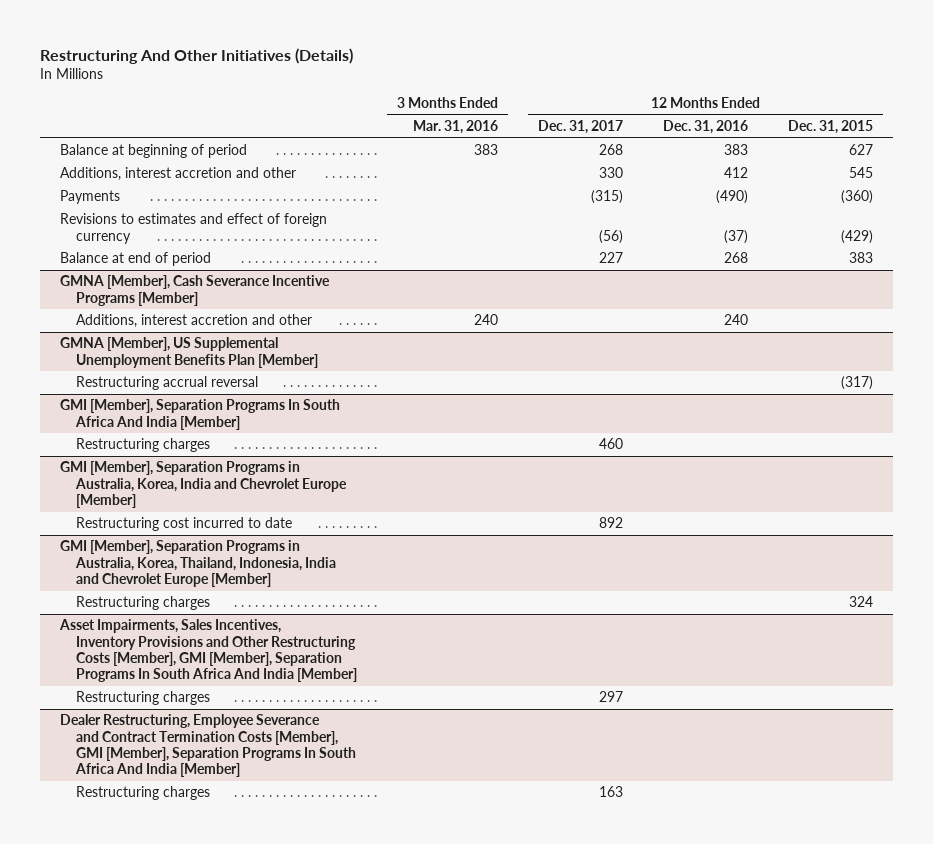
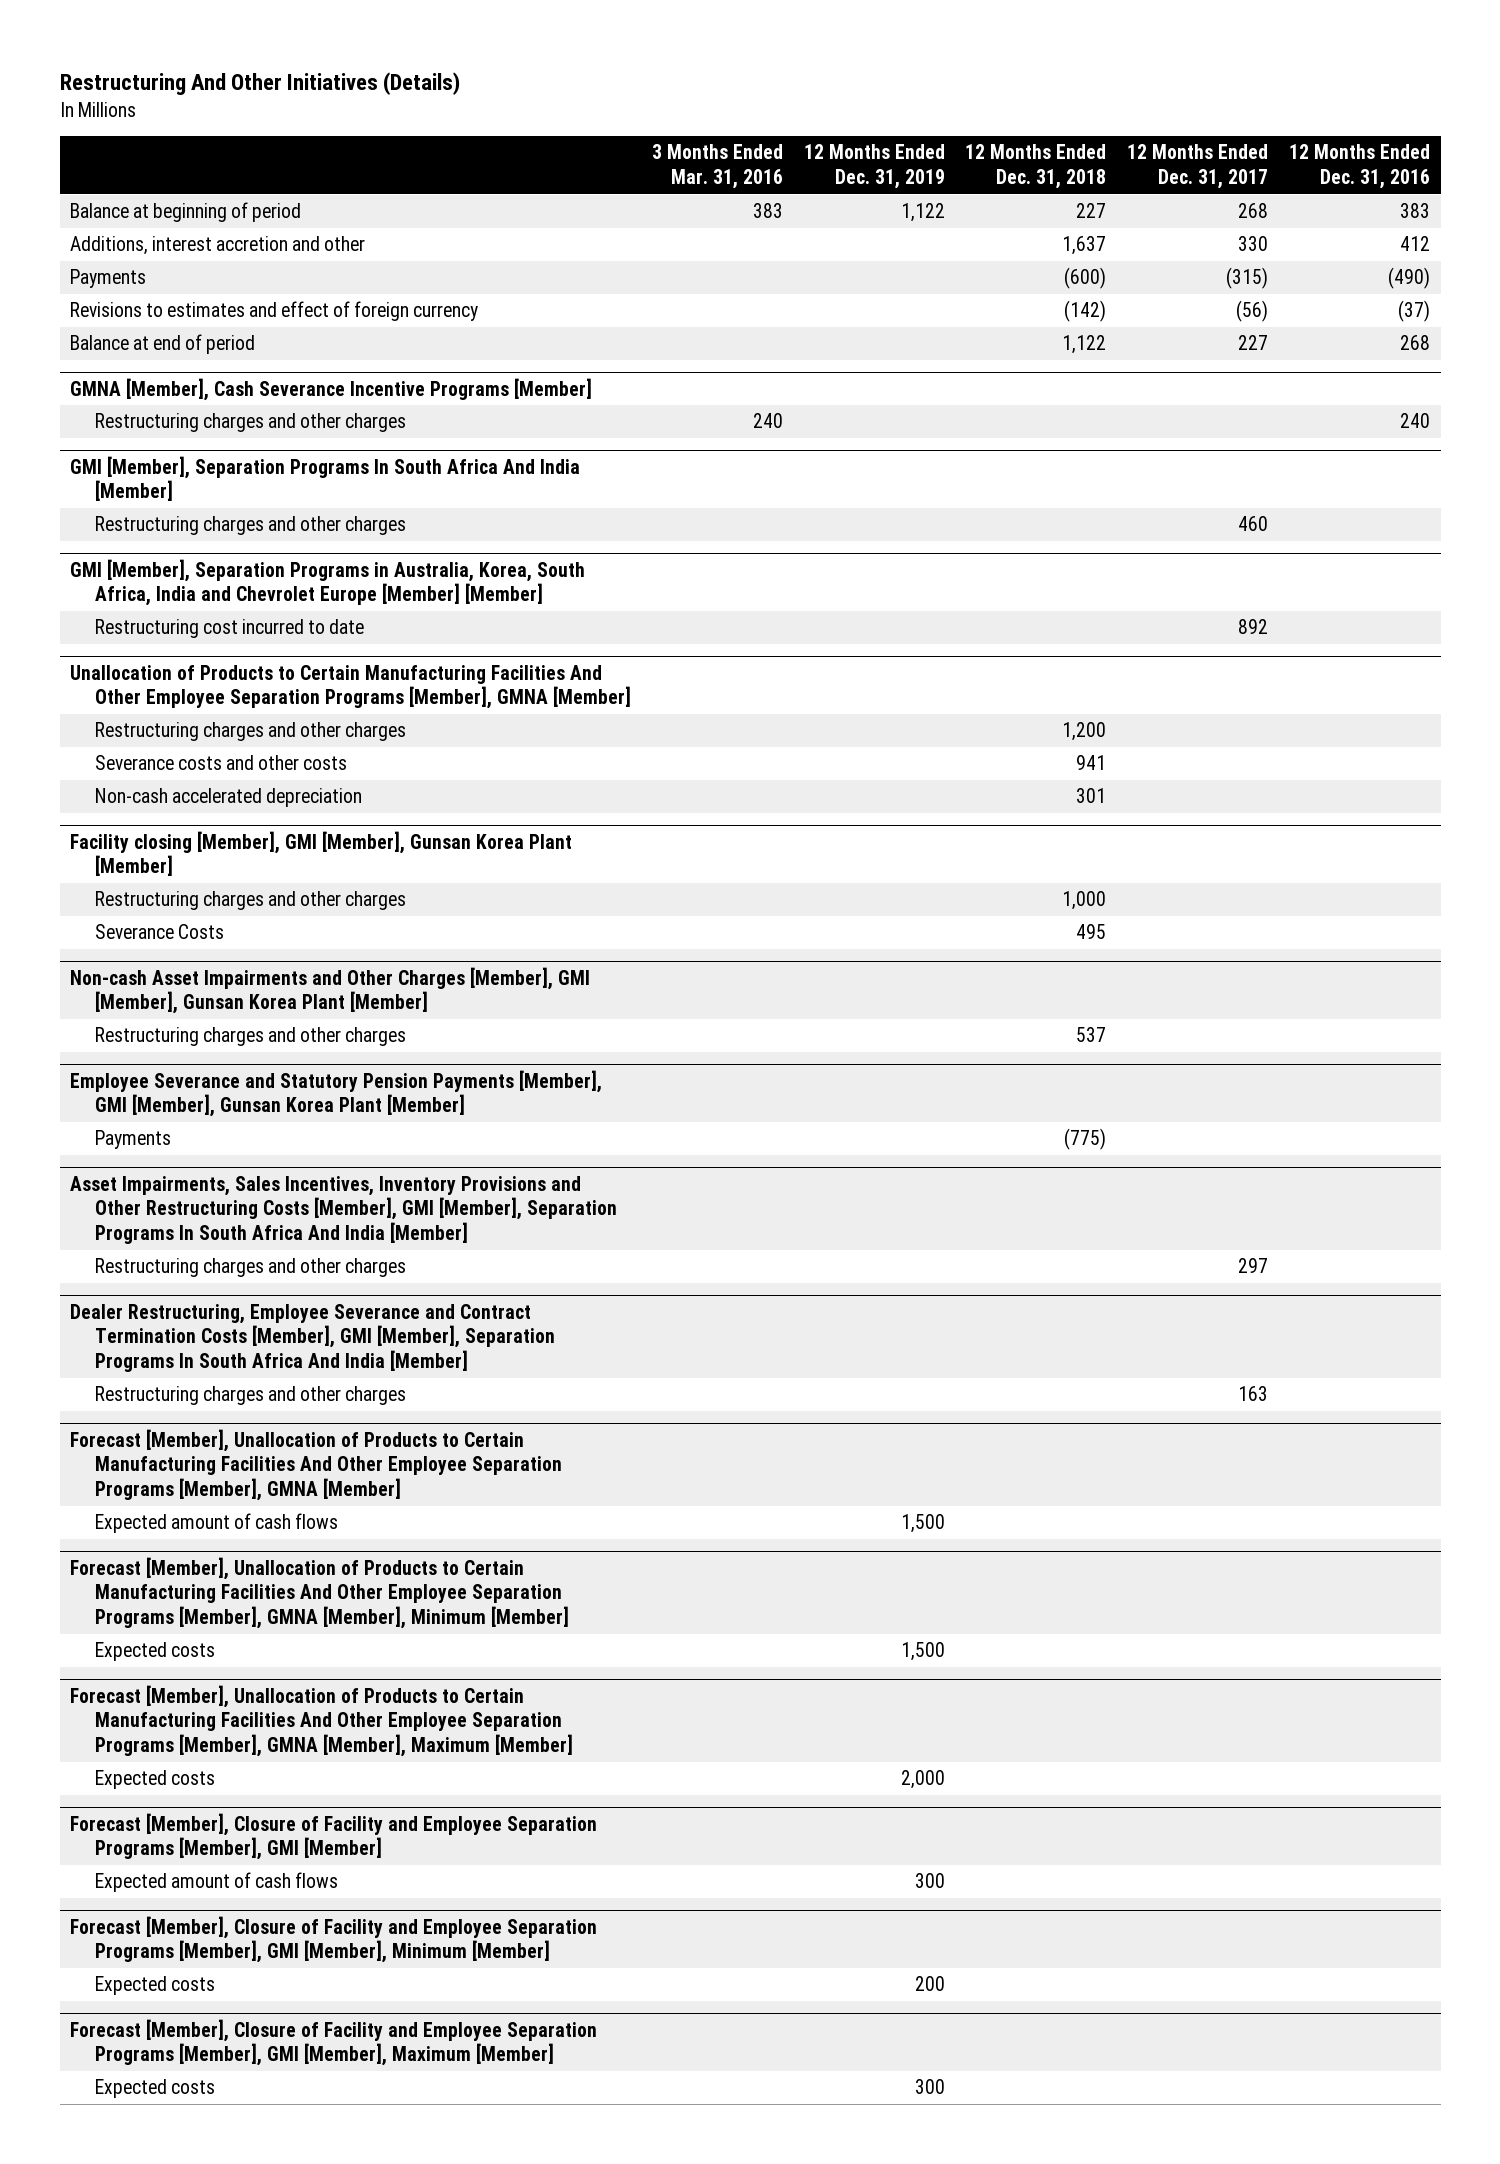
- | 3 Months Ended Mar. 31, 2016 | 12 Months Ended Dec. 31, 2017 | 12 Months Ended Dec. 31, 2016 | 12 Months Ended Dec. 31, 2015
+ | 3 Months Ended Mar. 31, 2016 | 12 Months Ended Dec. 31, 2019 | 12 Months Ended Dec. 31, 2018 | 12 Months Ended Dec. 31, 2017 | 12 Months Ended Dec. 31, 2016
@ GMNA [Member], Cash Severance Incentive Programs [Member]
- Additions, interest accretion and other | 240 | | 240 |
- GMNA [Member], US Supplemental Unemployment Benefits Plan [Member]
- Restructuring accrual reversal | | | | (317)
@ GMNA [Member], Cash Severance Incentive Programs [Member]
+ Restructuring charges and other charges | 240 | | | | 240
@ GMI [Member], Separation Programs In South Africa And India [Member]
- Restructuring charges | | 460 | |
- GMI [Member], Separation Programs in Australia, Korea, India and Chevrolet Europe [Member]
@ GMI [Member], Separation Programs In South Africa And India [Member]
+ Restructuring charges and other charges | | | | 460 |
+ GMI [Member], Separation Programs in Australia, Korea, South Africa, India and Chevrolet Europe [Member] [Member]
- GMI [Member], Separation Programs in Australia, Korea, Thailand, Indonesia, India and Chevrolet Europe [Member]
- Restructuring charges | | | | 324
+ Unallocation of Products to Certain Manufacturing Facilities And Other Employee Separation Programs [Member], GMNA [Member]
+ Restructuring charges and other charges | | | 1,200 | |
+ Severance costs and other costs | | | 941 | |
+ Non-cash accelerated depreciation | | | 301 | |
+ Facility closing [Member], GMI [Member], Gunsan Korea Plant [Member]
+ Restructuring charges and other charges | | | 1,000 | |
+ Severance Costs | | | 495 | |
+ Non-cash Asset Impairments and Other Charges [Member], GMI [Member], Gunsan Korea Plant [Member]
+ Restructuring charges and other charges | | | 537 | |
+ Employee Severance and Statutory Pension Payments [Member], GMI [Member], Gunsan Korea Plant [Member]
+ Payments | | | (775) | |
@ Asset Impairments, Sales Incentives, Inventory Provisions and Other Restructuring Costs [Member], GMI [Member], Separation Programs In South Africa And India [Member]
- Restructuring charges | | 297 | |
+ Restructuring charges and other charges | | | | 297 |
@ Dealer Restructuring, Employee Severance and Contract Termination Costs [Member], GMI [Member], Separation Programs In South Africa And India [Member]
- Restructuring charges | | 163 | |
+ Restructuring charges and other charges | | | | 163 |
+ Forecast [Member], Unallocation of Products to Certain Manufacturing Facilities And Other Employee Separation Programs [Member], GMNA [Member]
+ Expected amount of cash flows | | 1,500 | | |
+ Forecast [Member], Unallocation of Products to Certain Manufacturing Facilities And Other Employee Separation Programs [Member], GMNA [Member], Minimum [Member]
+ Expected costs | | 1,500 | | |
+ Forecast [Member], Unallocation of Products to Certain Manufacturing Facilities And Other Employee Separation Programs [Member], GMNA [Member], Maximum [Member]
+ Expected costs | | 2,000 | | |
+ Forecast [Member], Closure of Facility and Employee Separation Programs [Member], GMI [Member]
+ Expected amount of cash flows | | 300 | | |
+ Forecast [Member], Closure of Facility and Employee Separation Programs [Member], GMI [Member], Minimum [Member]
+ Expected costs | | 200 | | |
+ Forecast [Member], Closure of Facility and Employee Separation Programs [Member], GMI [Member], Maximum [Member]
+ Expected costs | | 300 | | |

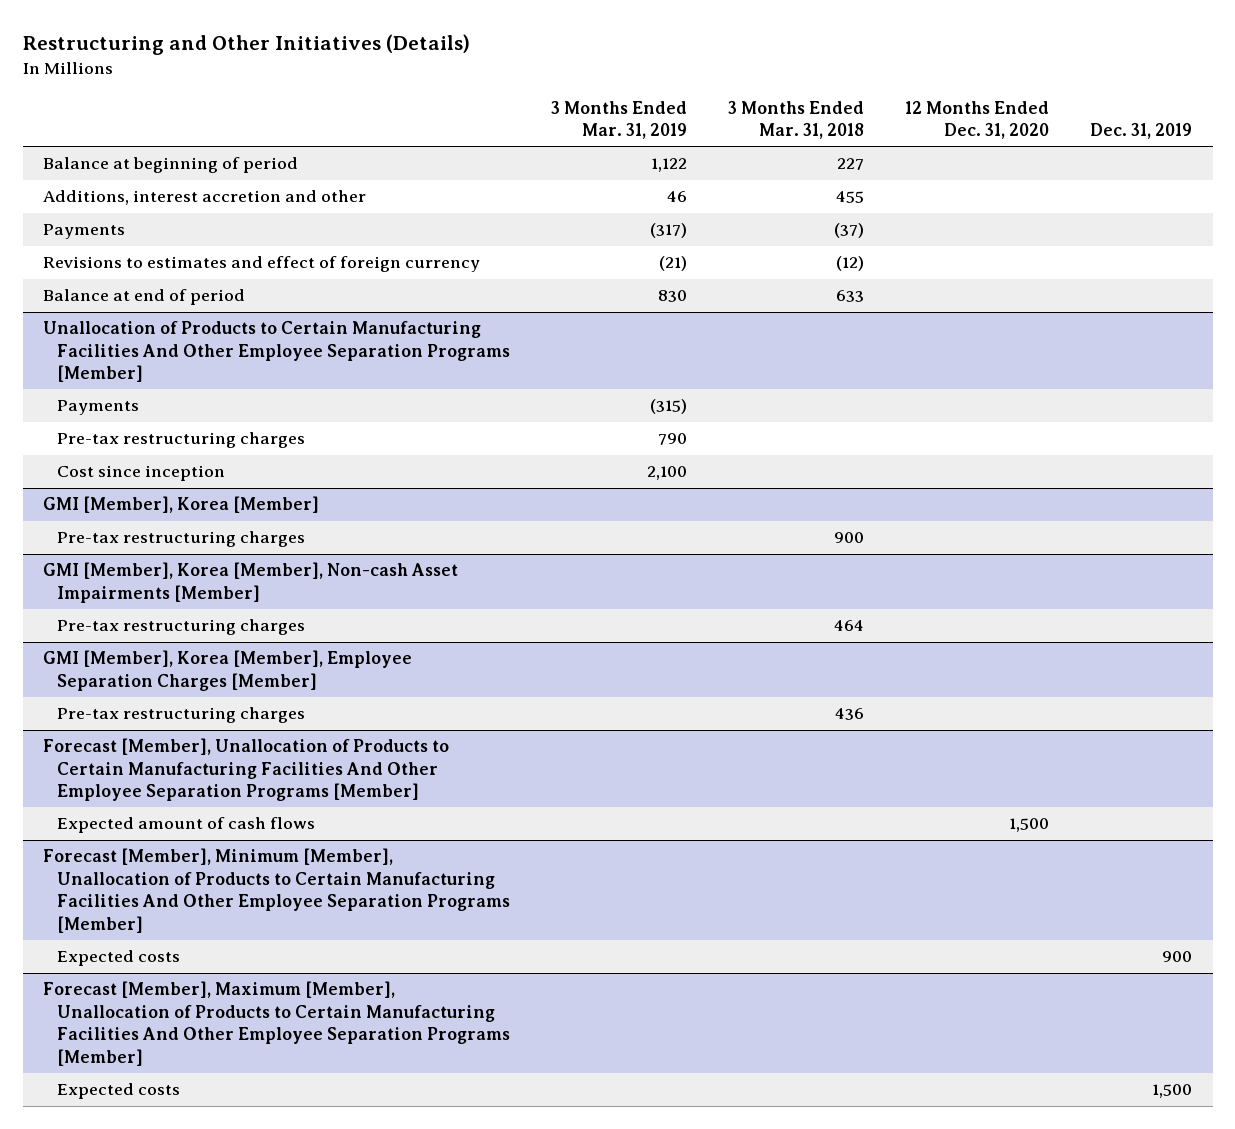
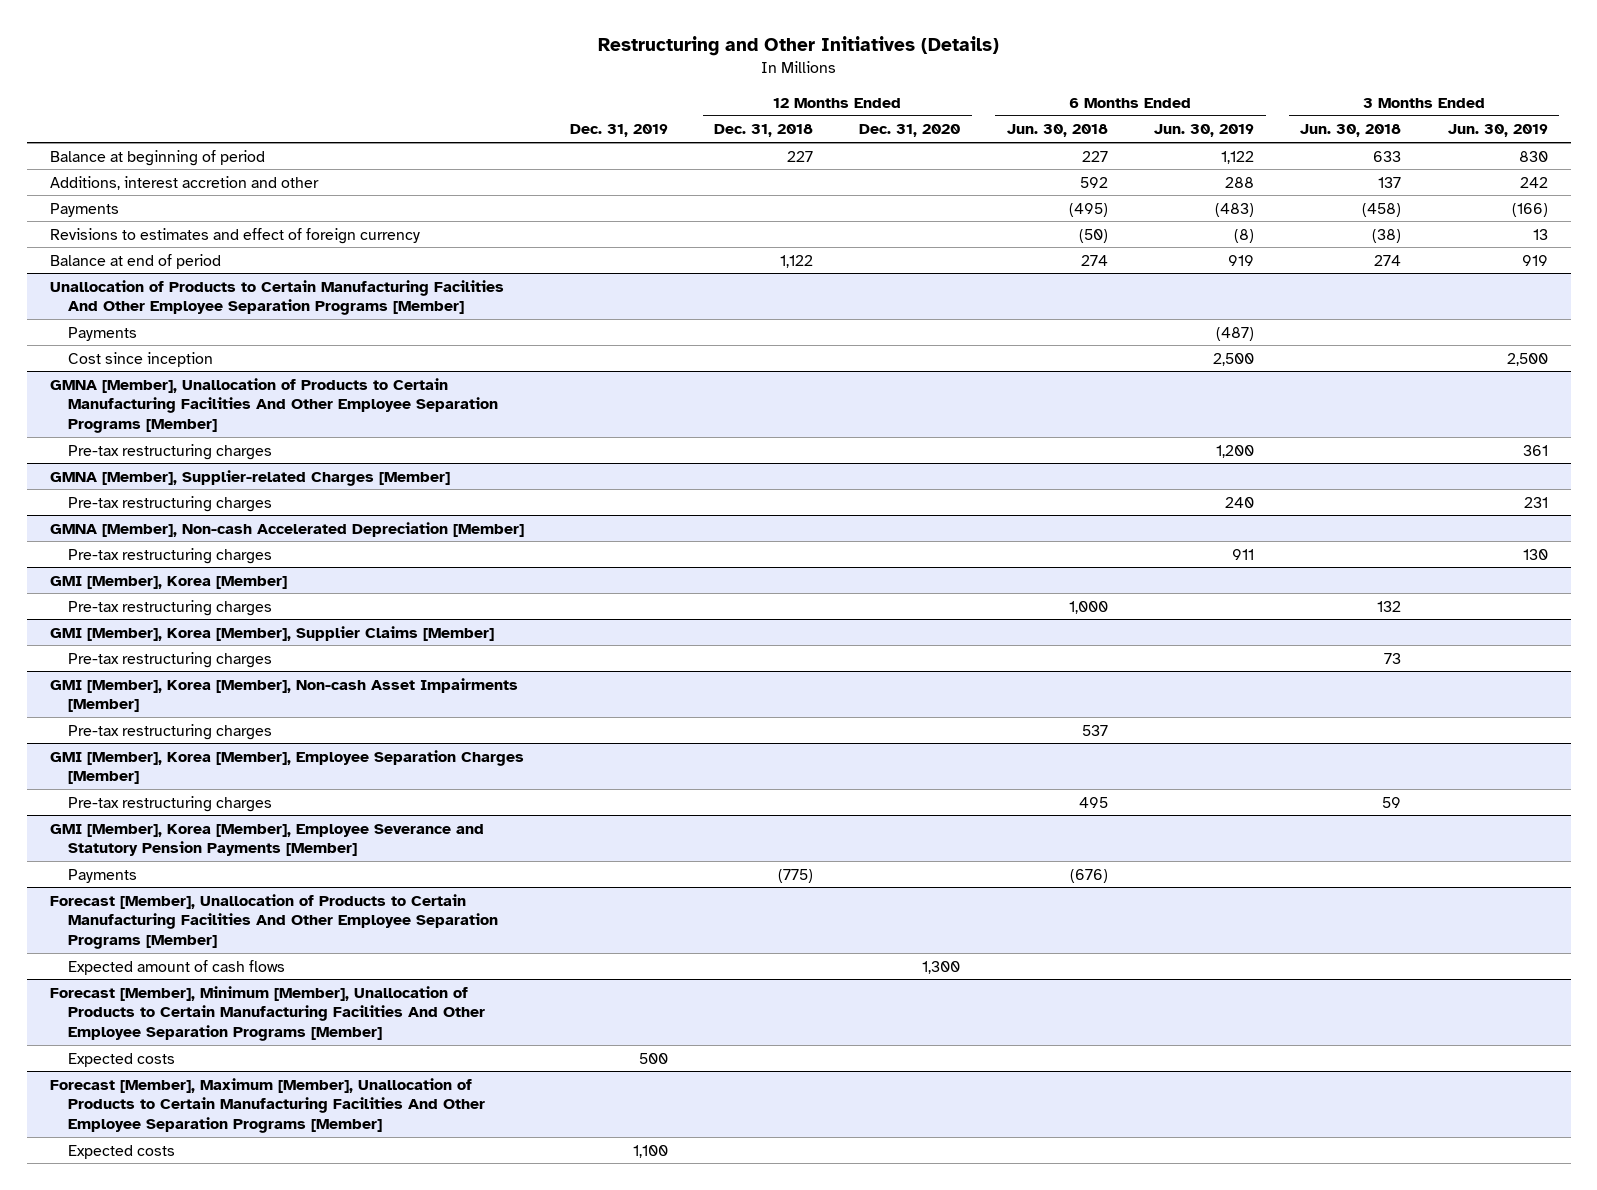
- | 3 Months Ended Mar. 31, 2019 | 3 Months Ended Mar. 31, 2018 | 12 Months Ended Dec. 31, 2020 | Dec. 31, 2019
+ | Dec. 31, 2019 | 12 Months Ended Dec. 31, 2018 | 12 Months Ended Dec. 31, 2020 | 6 Months Ended Jun. 30, 2018 | 6 Months Ended Jun. 30, 2019 | 3 Months Ended Jun. 30, 2018 | 3 Months Ended Jun. 30, 2019
@ Unallocation of Products to Certain Manufacturing Facilities And Other Employee Separation Programs [Member]
- Pre-tax restructuring charges | 790 | | |
+ GMNA [Member], Unallocation of Products to Certain Manufacturing Facilities And Other Employee Separation Programs [Member]
+ Pre-tax restructuring charges | | | | | 1,200 | | 361
+ GMNA [Member], Supplier-related Charges [Member]
+ Pre-tax restructuring charges | | | | | 240 | | 231
+ GMNA [Member], Non-cash Accelerated Depreciation [Member]
+ Pre-tax restructuring charges | | | | | 911 | | 130
+ GMI [Member], Korea [Member], Supplier Claims [Member]
+ Pre-tax restructuring charges | | | | | | 73 |
+ GMI [Member], Korea [Member], Employee Severance and Statutory Pension Payments [Member]
+ Payments | | (775) | | (676) | | |
@ Forecast [Member], Unallocation of Products to Certain Manufacturing Facilities And Other Employee Separation Programs [Member]
- Expected amount of cash flows | | | 1,500 |
+ Expected amount of cash flows | | | 1,300 | | | |
@ Forecast [Member], Minimum [Member], Unallocation of Products to Certain Manufacturing Facilities And Other Employee Separation Programs [Member]
- Expected costs | | | | 900
+ Expected costs | 500 | | | | | |
@ Forecast [Member], Maximum [Member], Unallocation of Products to Certain Manufacturing Facilities And Other Employee Separation Programs [Member]
- Expected costs | | | | 1,500
+ Expected costs | 1,100 | | | | | |

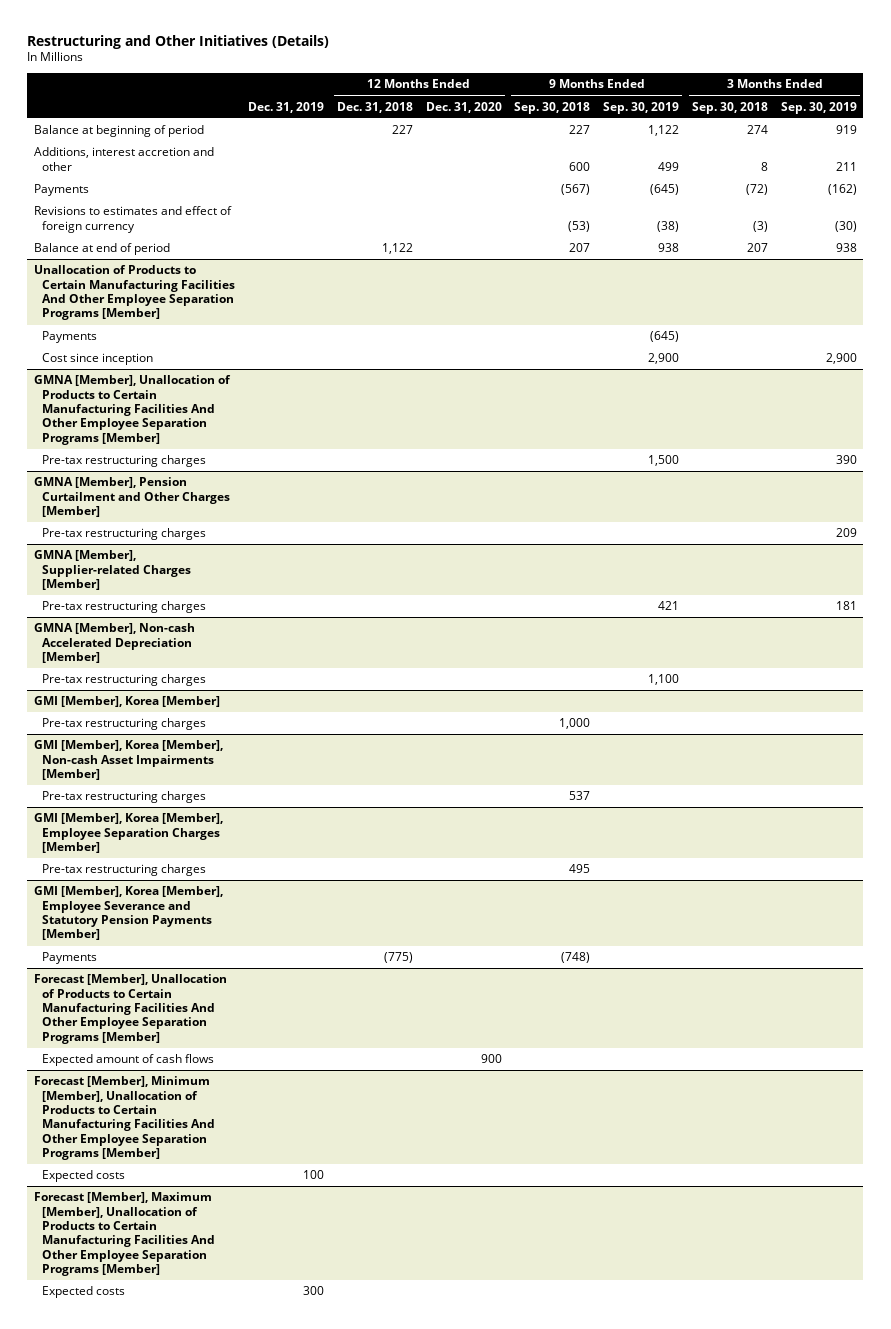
- | Dec. 31, 2019 | 12 Months Ended Dec. 31, 2018 | 12 Months Ended Dec. 31, 2020 | 6 Months Ended Jun. 30, 2018 | 6 Months Ended Jun. 30, 2019 | 3 Months Ended Jun. 30, 2018 | 3 Months Ended Jun. 30, 2019
+ | Dec. 31, 2019 | 12 Months Ended Dec. 31, 2018 | 12 Months Ended Dec. 31, 2020 | 9 Months Ended Sep. 30, 2018 | 9 Months Ended Sep. 30, 2019 | 3 Months Ended Sep. 30, 2018 | 3 Months Ended Sep. 30, 2019
+ GMNA [Member], Pension Curtailment and Other Charges [Member]
+ Pre-tax restructuring charges | | | | | | | 209
- GMI [Member], Korea [Member], Supplier Claims [Member]
- Pre-tax restructuring charges | | | | | | 73 |
@ Forecast [Member], Unallocation of Products to Certain Manufacturing Facilities And Other Employee Separation Programs [Member]
- Expected amount of cash flows | | | 1,300 | | | |
+ Expected amount of cash flows | | | 900 | | | |
@ Forecast [Member], Minimum [Member], Unallocation of Products to Certain Manufacturing Facilities And Other Employee Separation Programs [Member]
- Expected costs | 500 | | | | | |
+ Expected costs | 100 | | | | | |
@ Forecast [Member], Maximum [Member], Unallocation of Products to Certain Manufacturing Facilities And Other Employee Separation Programs [Member]
- Expected costs | 1,100 | | | | | |
+ Expected costs | 300 | | | | | |

